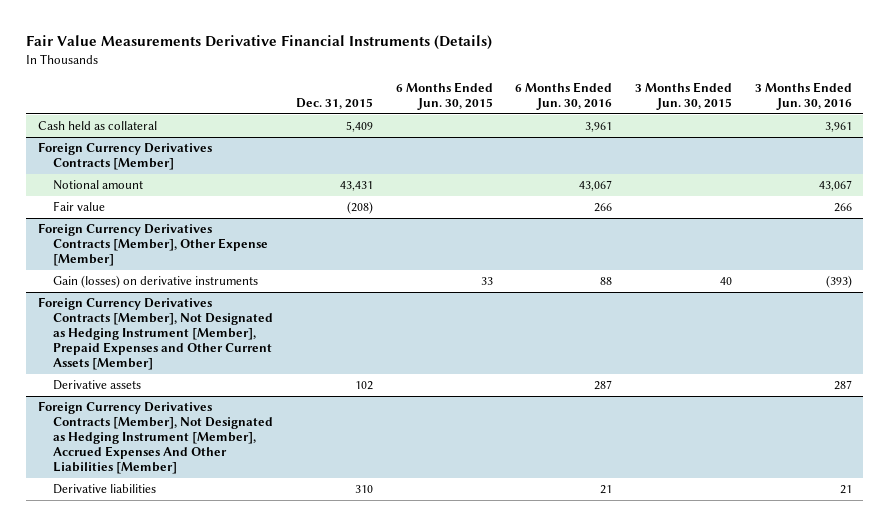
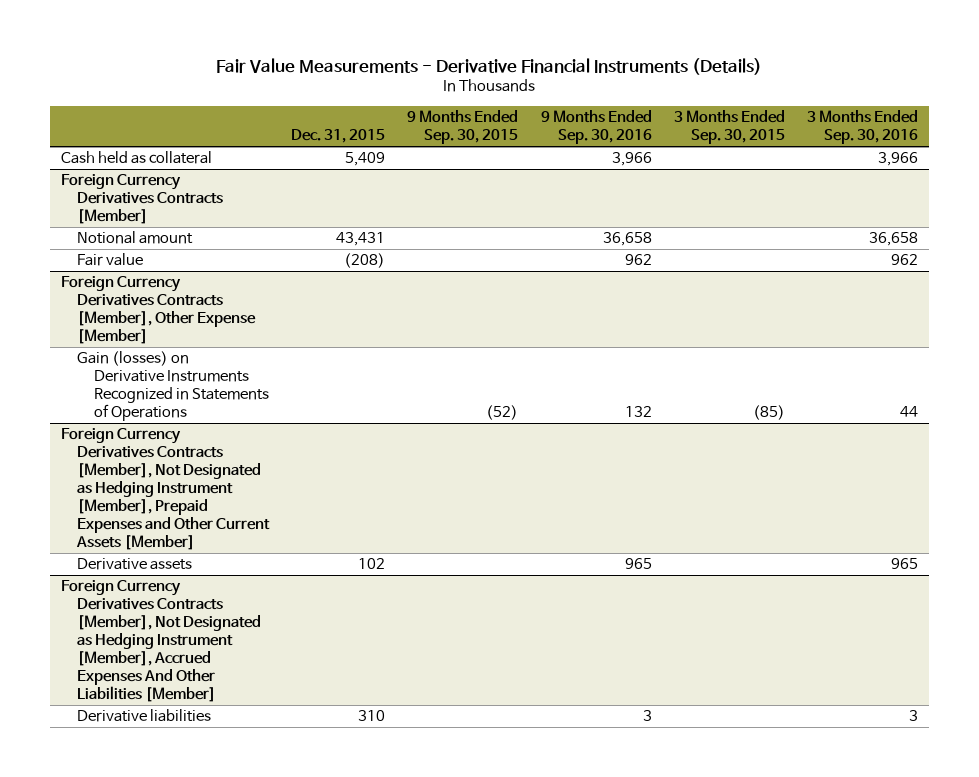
- Fair Value Measurements Derivative Financial Instruments (Details)
+ Fair Value Measurements - Derivative Financial Instruments (Details)
- | Dec. 31, 2015 | 6 Months Ended Jun. 30, 2015 | 6 Months Ended Jun. 30, 2016 | 3 Months Ended Jun. 30, 2015 | 3 Months Ended Jun. 30, 2016
+ | Dec. 31, 2015 | 9 Months Ended Sep. 30, 2015 | 9 Months Ended Sep. 30, 2016 | 3 Months Ended Sep. 30, 2015 | 3 Months Ended Sep. 30, 2016
@ Foreign Currency Derivatives Contracts [Member], Other Expense [Member]
- Gain (losses) on derivative instruments | | 33 | 88 | 40 | (393)
+ Gain (losses) on Derivative Instruments Recognized in Statements of Operations | | (52) | 132 | (85) | 44

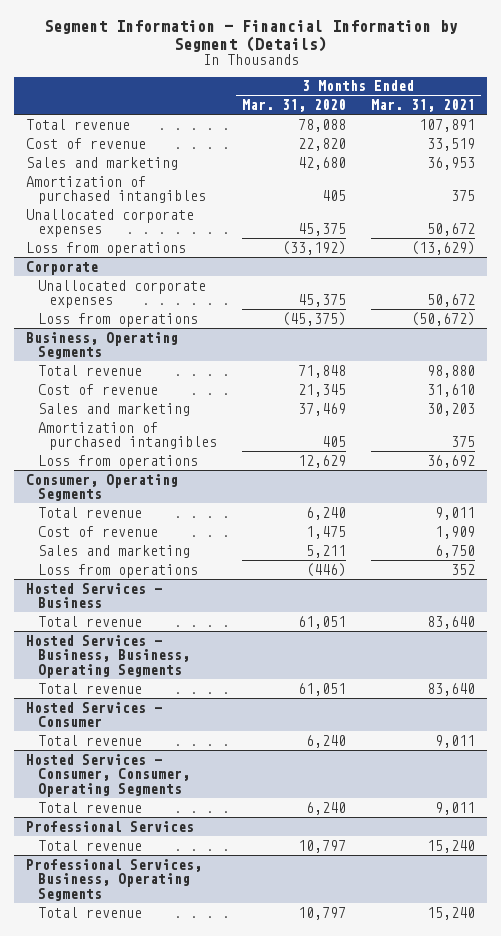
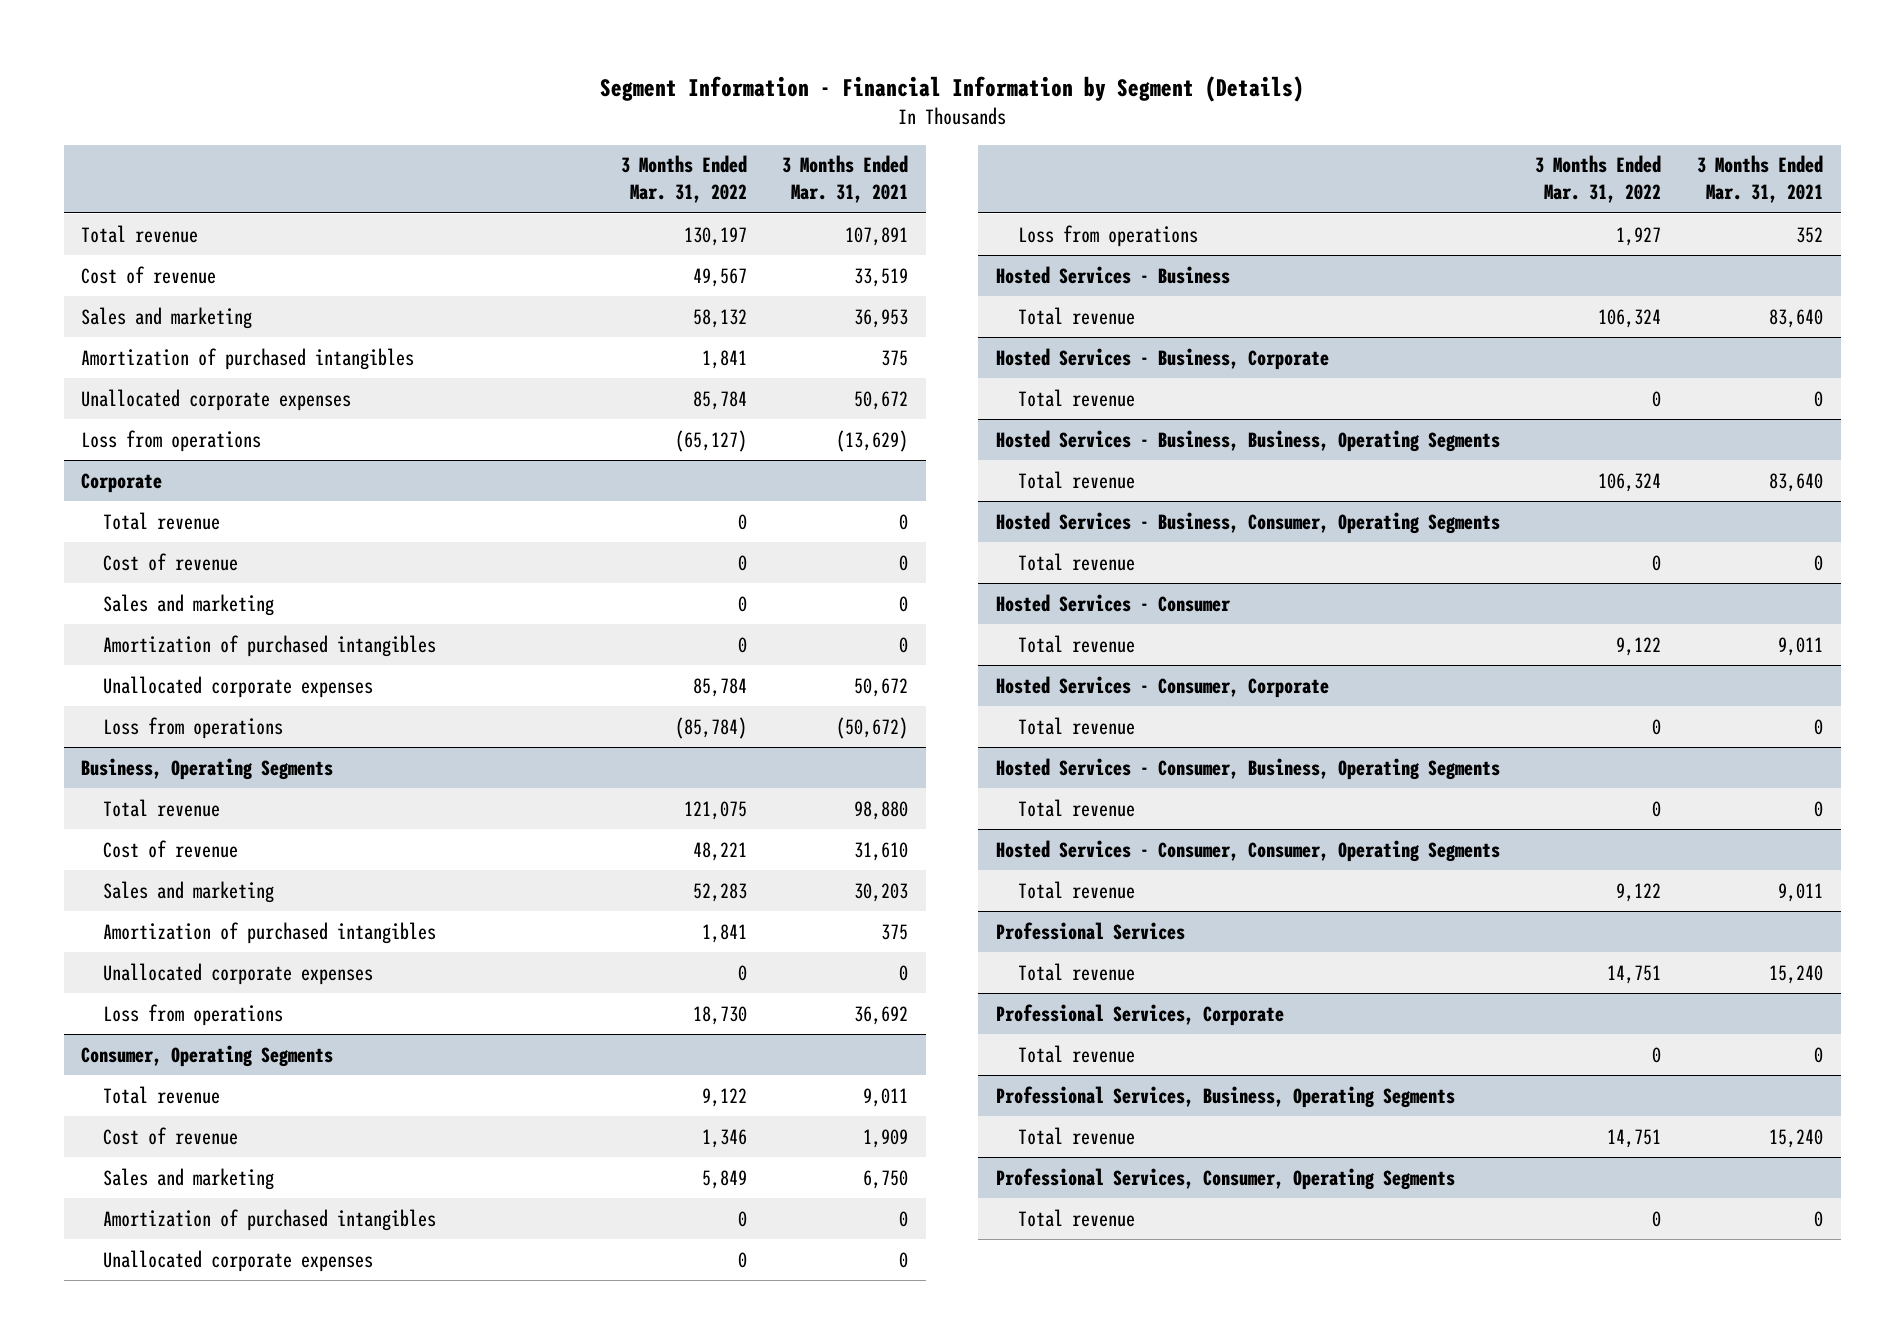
- | 3 Months Ended Mar. 31, 2020 | 3 Months Ended Mar. 31, 2021
+ | 3 Months Ended Mar. 31, 2022 | 3 Months Ended Mar. 31, 2021
@ Corporate
+ Total revenue | 0 | 0
+ Cost of revenue | 0 | 0
+ Sales and marketing | 0 | 0
+ Amortization of purchased intangibles | 0 | 0
@ Business, Operating Segments
+ Unallocated corporate expenses | 0 | 0
@ Consumer, Operating Segments
+ Amortization of purchased intangibles | 0 | 0
+ Unallocated corporate expenses | 0 | 0
+ Hosted Services - Business, Corporate
+ Total revenue | 0 | 0
+ Hosted Services - Business, Consumer, Operating Segments
+ Total revenue | 0 | 0
+ Hosted Services - Consumer, Corporate
+ Total revenue | 0 | 0
+ Hosted Services - Consumer, Business, Operating Segments
+ Total revenue | 0 | 0
+ Professional Services, Corporate
+ Total revenue | 0 | 0
+ Professional Services, Consumer, Operating Segments
+ Total revenue | 0 | 0

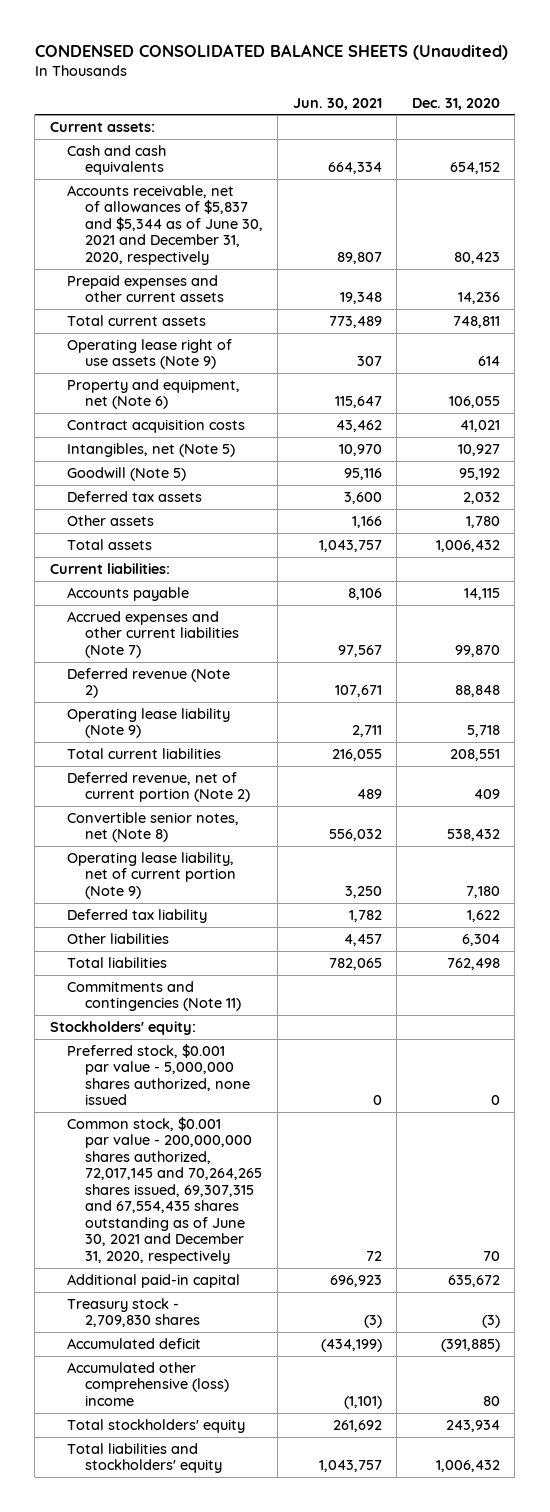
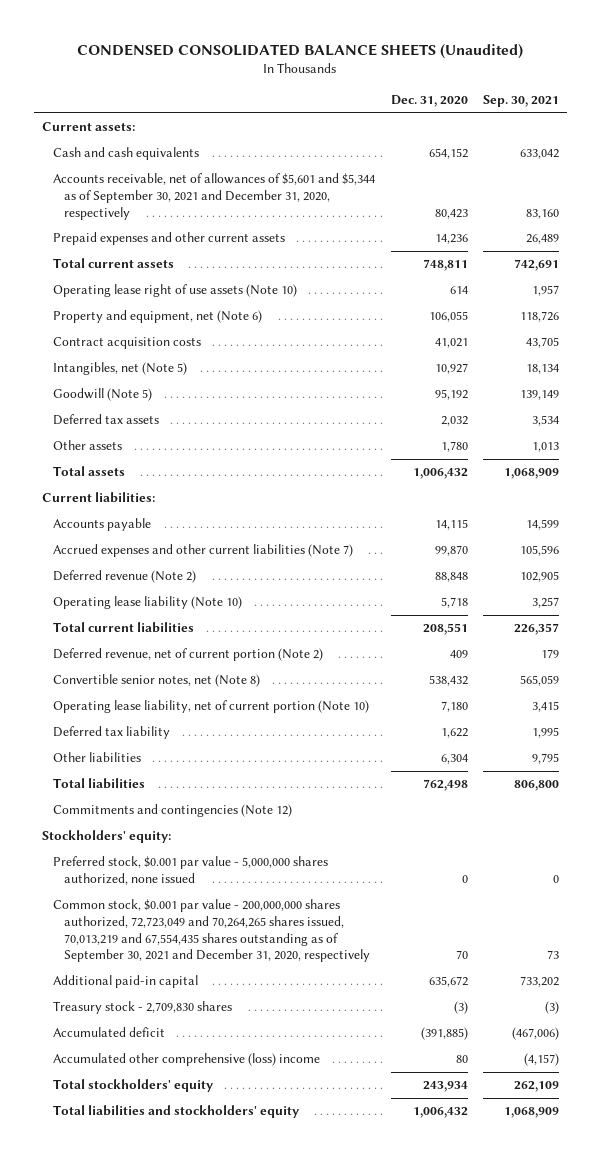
- | Jun. 30, 2021 | Dec. 31, 2020
+ | Dec. 31, 2020 | Sep. 30, 2021
- Accounts receivable, net of allowances of $5,837 and $5,344 as of June 30, 2021 and December 31, 2020, respectively | 89,807 | 80,423
+ Accounts receivable, net of allowances of $5,601 and $5,344 as of September 30, 2021 and December 31, 2020, respectively | 80,423 | 83,160
- Operating lease right of use assets (Note 9) | 307 | 614
+ Operating lease right of use assets (Note 10) | 614 | 1,957
- Operating lease liability (Note 9) | 2,711 | 5,718
+ Operating lease liability (Note 10) | 5,718 | 3,257
- Operating lease liability, net of current portion (Note 9) | 3,250 | 7,180
+ Operating lease liability, net of current portion (Note 10) | 7,180 | 3,415
- Commitments and contingencies (Note 11)
+ Commitments and contingencies (Note 12)
- Common stock, $0.001 par value - 200,000,000 shares authorized, 72,017,145 and 70,264,265 shares issued, 69,307,315 and 67,554,435 shares outstanding as of June 30, 2021 and December 31, 2020, respectively | 72 | 70
+ Common stock, $0.001 par value - 200,000,000 shares authorized, 72,723,049 and 70,264,265 shares issued, 70,013,219 and 67,554,435 shares outstanding as of September 30, 2021 and December 31, 2020, respectively | 70 | 73

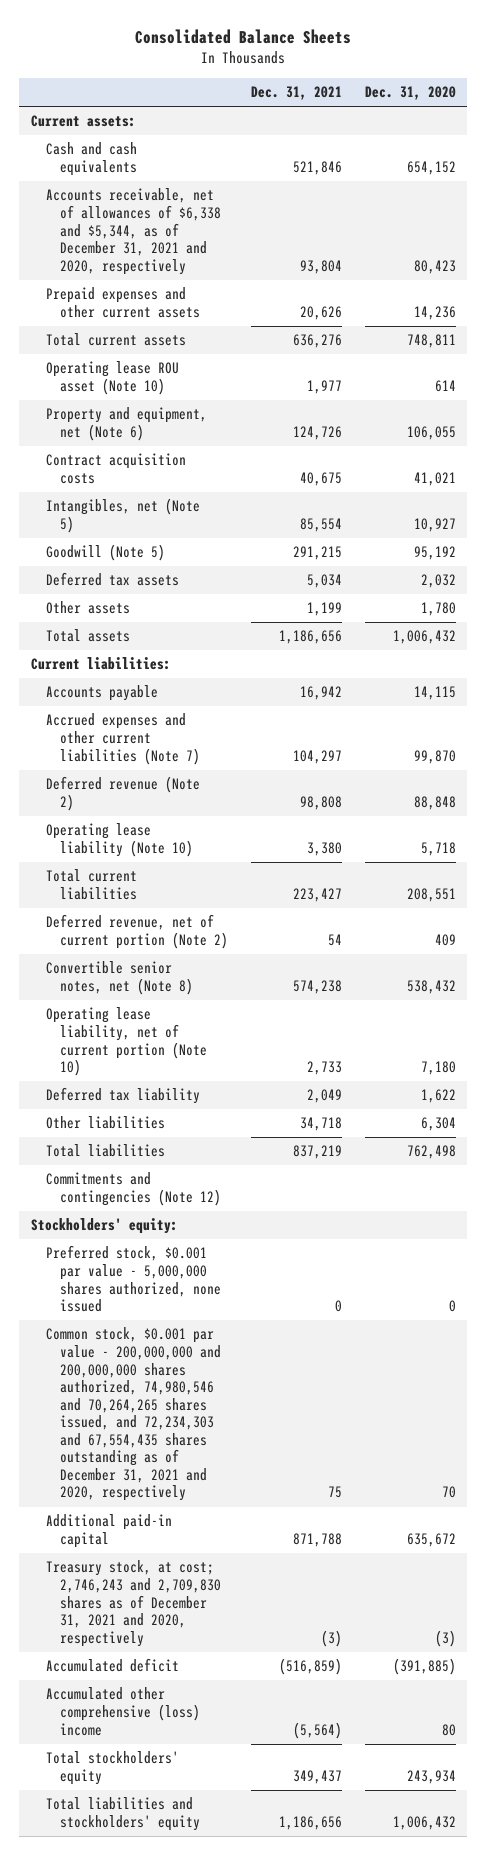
- CONDENSED CONSOLIDATED BALANCE SHEETS (Unaudited)
+ Consolidated Balance Sheets
- | Dec. 31, 2020 | Sep. 30, 2021
+ | Dec. 31, 2021 | Dec. 31, 2020
- Accounts receivable, net of allowances of $5,601 and $5,344 as of September 30, 2021 and December 31, 2020, respectively | 80,423 | 83,160
+ Accounts receivable, net of allowances of $6,338 and $5,344, as of December 31, 2021 and 2020, respectively | 93,804 | 80,423
- Operating lease right of use assets (Note 10) | 614 | 1,957
+ Operating lease ROU asset (Note 10) | 1,977 | 614
- Common stock, $0.001 par value - 200,000,000 shares authorized, 72,723,049 and 70,264,265 shares issued, 70,013,219 and 67,554,435 shares outstanding as of September 30, 2021 and December 31, 2020, respectively | 70 | 73
+ Common stock, $0.001 par value - 200,000,000 and 200,000,000 shares authorized, 74,980,546 and 70,264,265 shares issued, and 72,234,303 and 67,554,435 shares outstanding as of December 31, 2021 and 2020, respectively | 75 | 70
- Treasury stock - 2,709,830 shares | (3) | (3)
+ Treasury stock, at cost; 2,746,243 and 2,709,830 shares as of December 31, 2021 and 2020, respectively | (3) | (3)

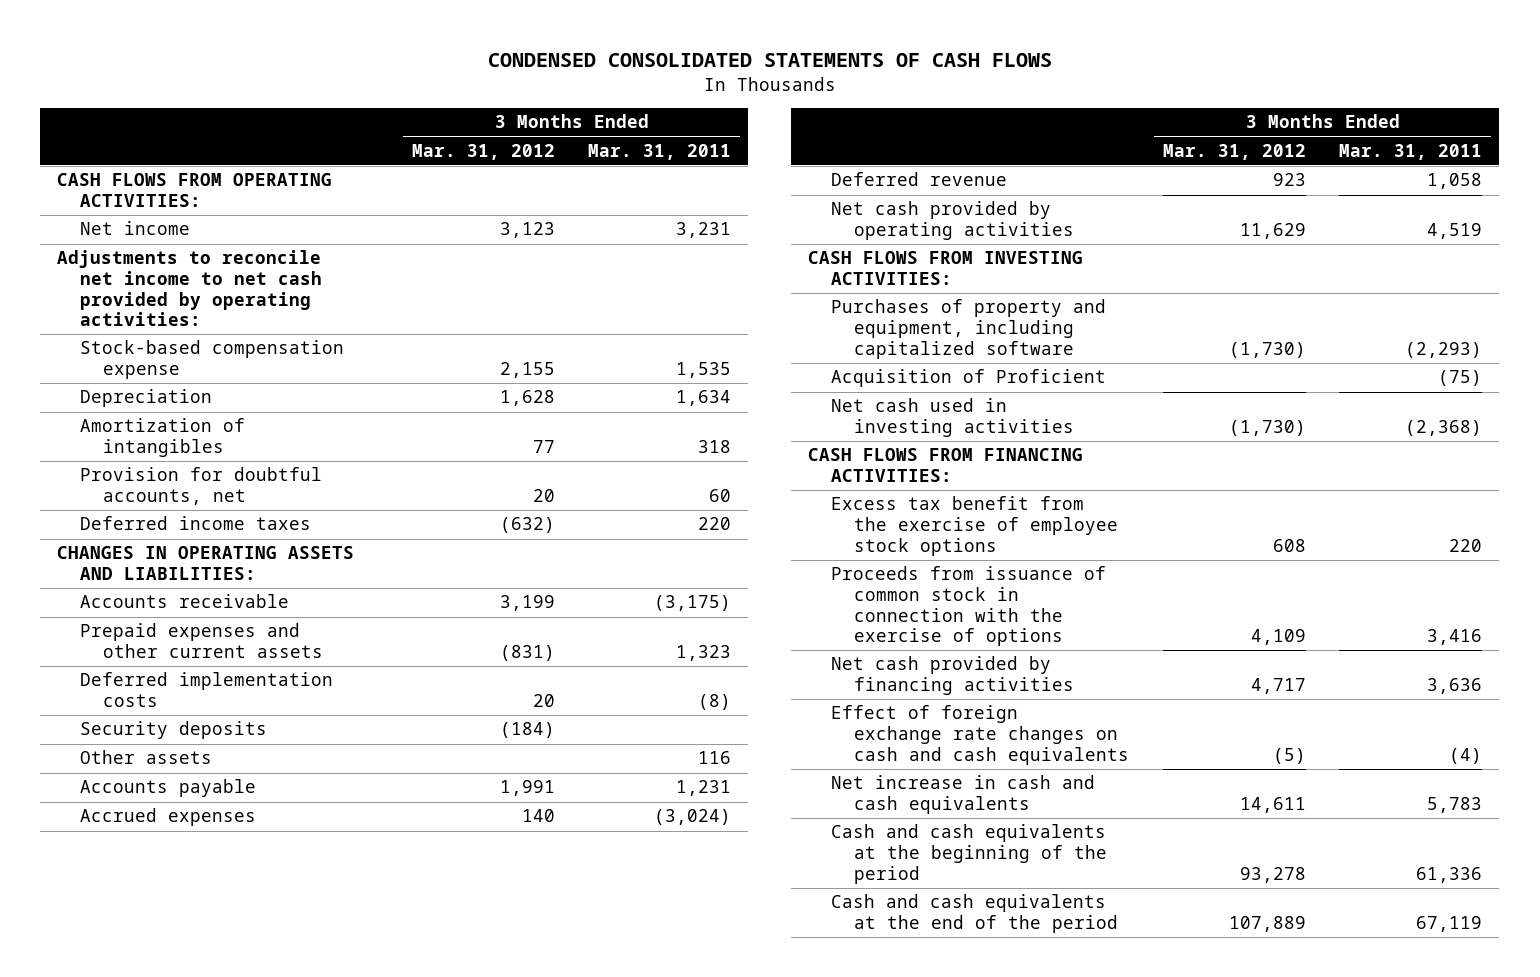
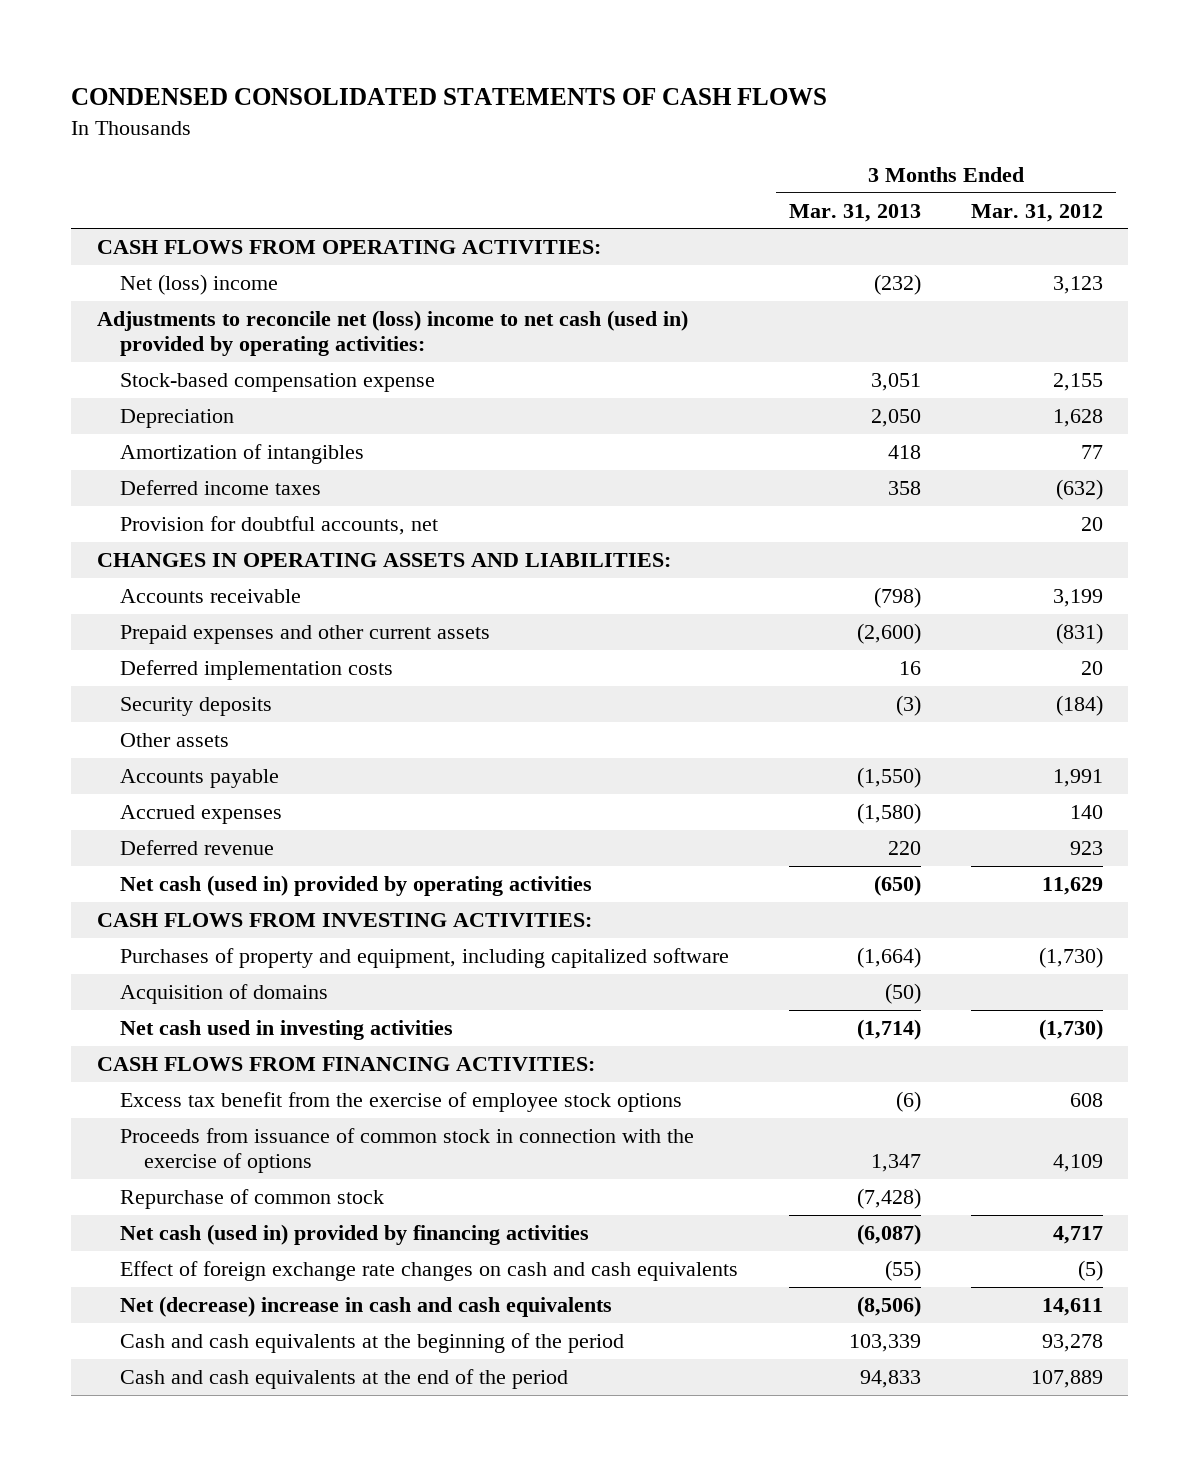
- | 3 Months Ended Mar. 31, 2012 | 3 Months Ended Mar. 31, 2011
+ | 3 Months Ended Mar. 31, 2013 | 3 Months Ended Mar. 31, 2012
- Net income | 3,123 | 3,231
- Adjustments to reconcile net income to net cash provided by operating activities:
+ Net (loss) income | (232) | 3,123
+ Adjustments to reconcile net (loss) income to net cash (used in) provided by operating activities:
moved down: Provision for doubtful accounts, net | | 20
- Net cash provided by operating activities | 11,629 | 4,519
+ Net cash (used in) provided by operating activities | (650) | 11,629
- Acquisition of Proficient | | (75)
+ Acquisition of domains | (50) |
- Net cash provided by financing activities | 4,717 | 3,636
+ Repurchase of common stock | (7,428) |
+ Net cash (used in) provided by financing activities | (6,087) | 4,717
- Net increase in cash and cash equivalents | 14,611 | 5,783
+ Net (decrease) increase in cash and cash equivalents | (8,506) | 14,611

